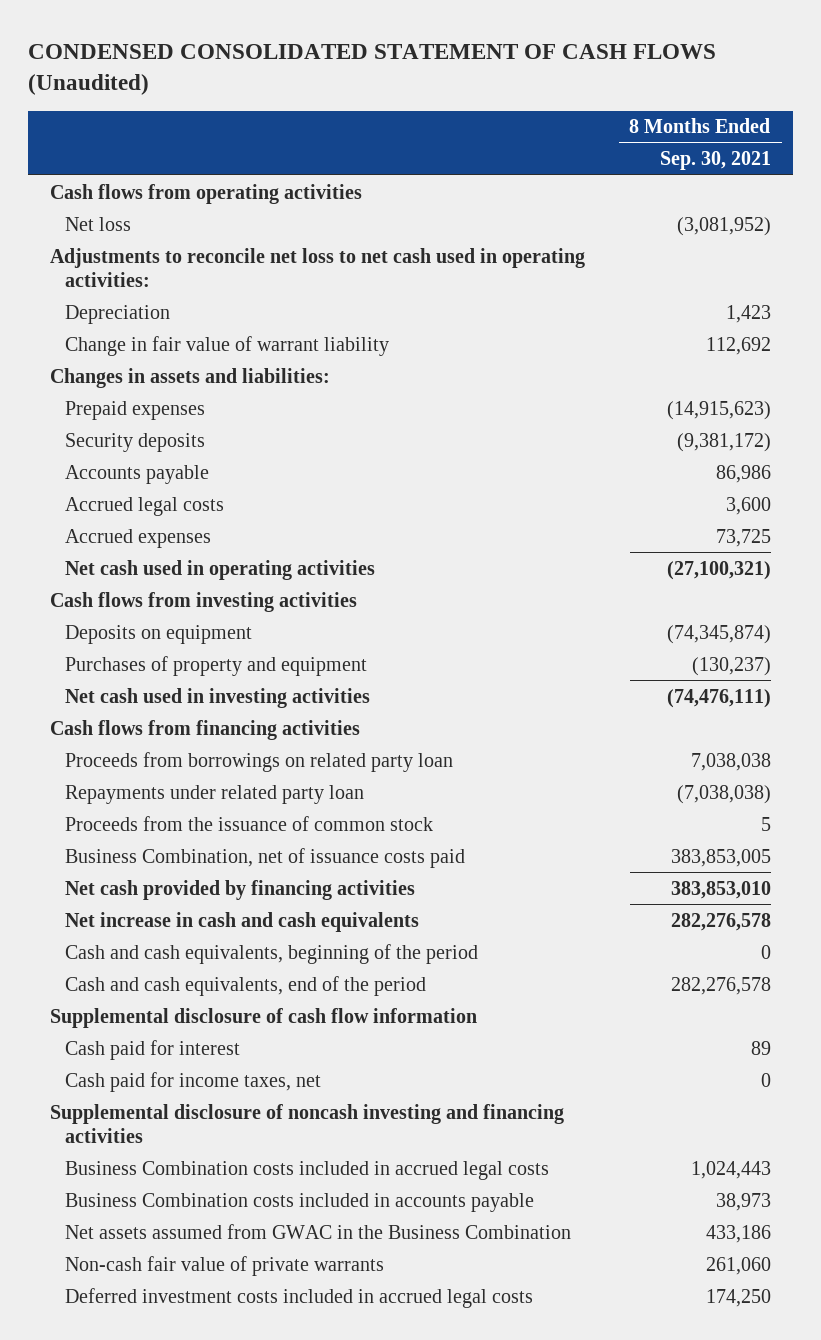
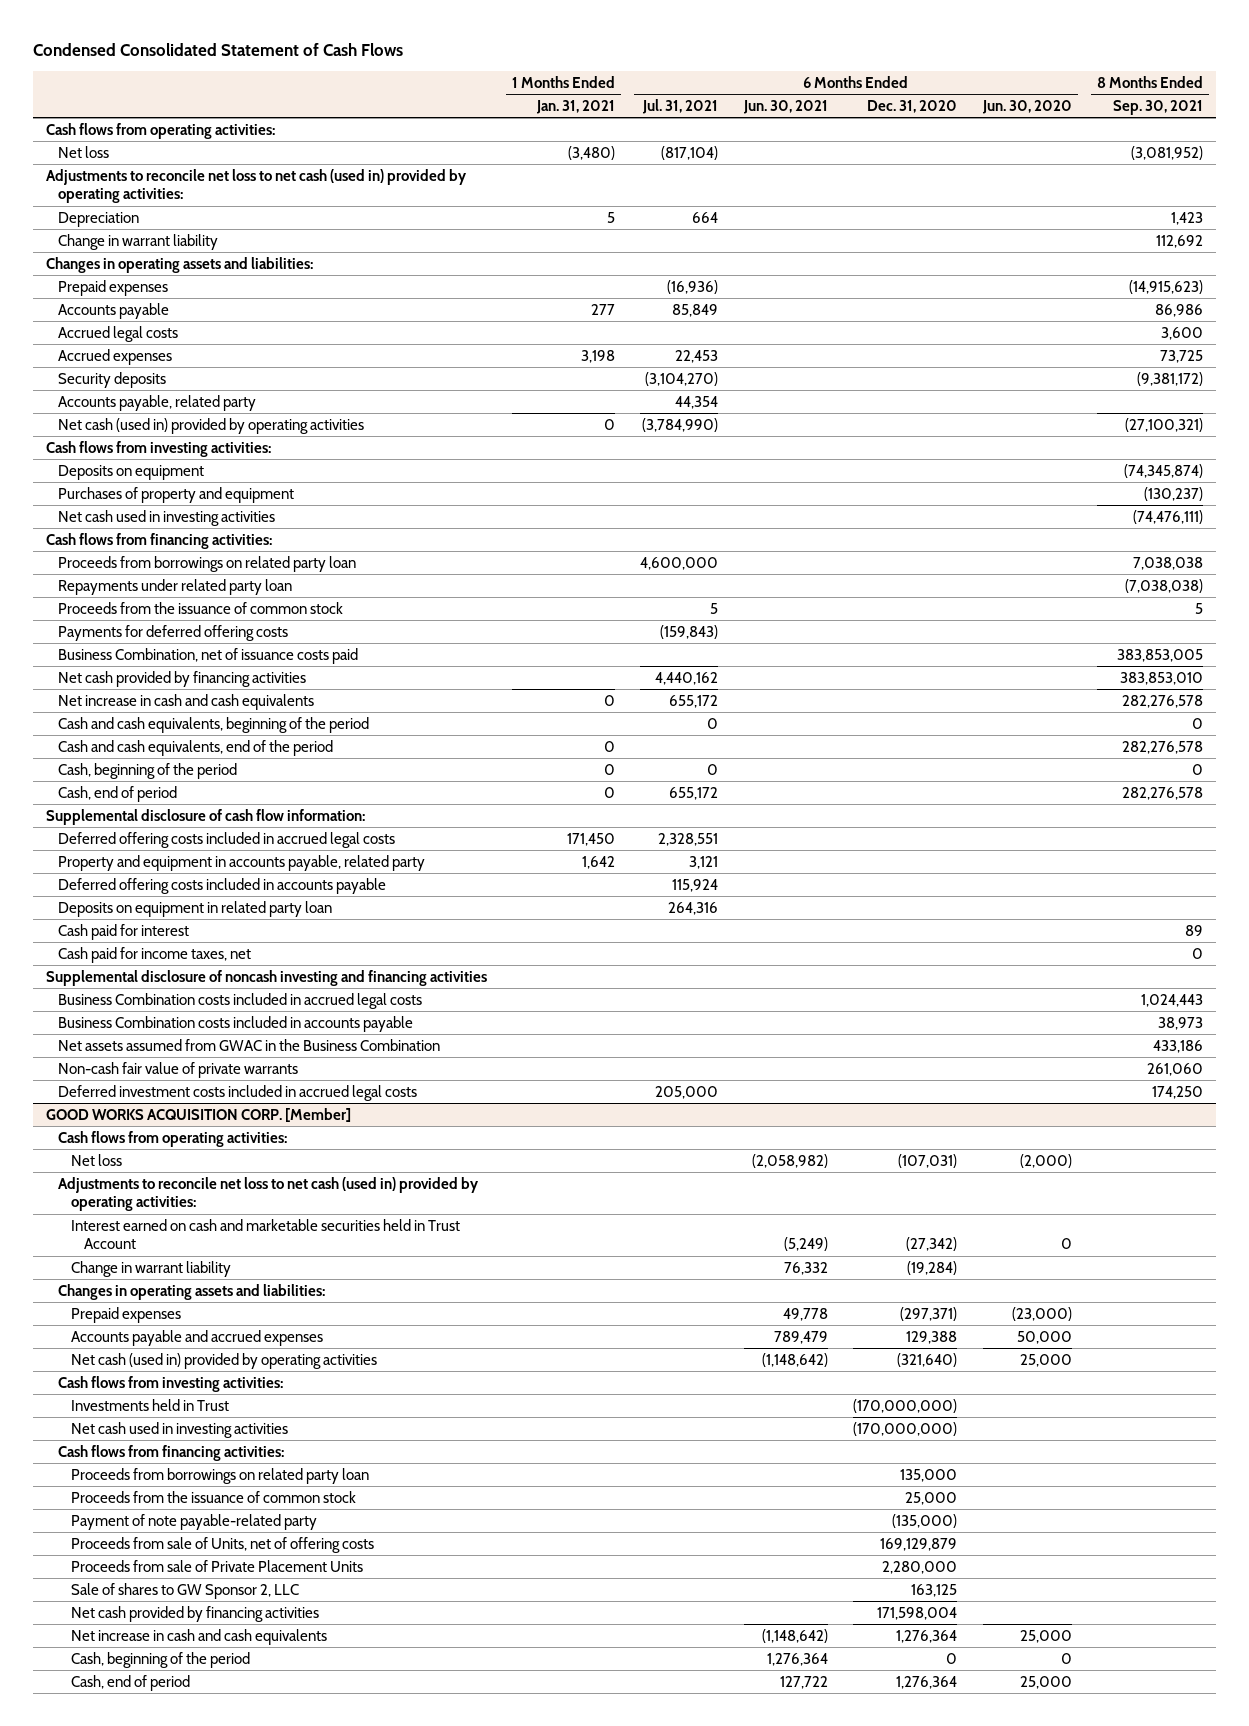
- CONDENSED CONSOLIDATED STATEMENT OF CASH FLOWS (Unaudited)
+ Condensed Consolidated Statement of Cash Flows
- | 8 Months Ended Sep. 30, 2021
+ | 1 Months Ended Jan. 31, 2021 | 6 Months Ended Jul. 31, 2021 | 6 Months Ended Jun. 30, 2021 | 6 Months Ended Dec. 31, 2020 | 6 Months Ended Jun. 30, 2020 | 8 Months Ended Sep. 30, 2021
- Cash flows from operating activities
+ Cash flows from operating activities:
- Adjustments to reconcile net loss to net cash used in operating activities:
+ Adjustments to reconcile net loss to net cash (used in) provided by operating activities:
- Change in fair value of warrant liability | 112,692
- Changes in assets and liabilities:
+ Change in warrant liability | | | | | | 112,692
+ Changes in operating assets and liabilities:
- Net cash used in operating activities | (27,100,321)
- Cash flows from investing activities
moved down: Security deposits | | (3,104,270) | | | | (9,381,172)
+ Accounts payable, related party | | 44,354 | | | |
+ Net cash (used in) provided by operating activities | 0 | (3,784,990) | | | | (27,100,321)
+ Cash flows from investing activities:
- Cash flows from financing activities
+ Cash flows from financing activities:
+ Payments for deferred offering costs | | (159,843) | | | |
- Supplemental disclosure of cash flow information
+ Cash, beginning of the period | 0 | 0 | | | | 0
+ Cash, end of period | 0 | 655,172 | | | | 282,276,578
+ Supplemental disclosure of cash flow information:
+ Deferred offering costs included in accrued legal costs | 171,450 | 2,328,551 | | | |
+ Property and equipment in accounts payable, related party | 1,642 | 3,121 | | | |
+ Deferred offering costs included in accounts payable | | 115,924 | | | |
+ Deposits on equipment in related party loan | | 264,316 | | | |
+ GOOD WORKS ACQUISITION CORP. [Member]
+ Cash flows from operating activities:
+ Net loss | | | (2,058,982) | (107,031) | (2,000) |
+ Adjustments to reconcile net loss to net cash (used in) provided by operating activities:
+ Interest earned on cash and marketable securities held in Trust Account | | | (5,249) | (27,342) | 0 |
+ Change in warrant liability | | | 76,332 | (19,284) | |
+ Changes in operating assets and liabilities:
+ Prepaid expenses | | | 49,778 | (297,371) | (23,000) |
+ Accounts payable and accrued expenses | | | 789,479 | 129,388 | 50,000 |
+ Net cash (used in) provided by operating activities | | | (1,148,642) | (321,640) | 25,000 |
+ Cash flows from investing activities:
+ Investments held in Trust | | | | (170,000,000) | |
+ Net cash used in investing activities | | | | (170,000,000) | |
+ Cash flows from financing activities:
+ Proceeds from borrowings on related party loan | | | | 135,000 | |
+ Proceeds from the issuance of common stock | | | | 25,000 | |
+ Payment of note payable-related party | | | | (135,000) | |
+ Proceeds from sale of Units, net of offering costs | | | | 169,129,879 | |
+ Proceeds from sale of Private Placement Units | | | | 2,280,000 | |
+ Sale of shares to GW Sponsor 2, LLC | | | | 163,125 | |
+ Net cash provided by financing activities | | | | 171,598,004 | |
+ Net increase in cash and cash equivalents | | | (1,148,642) | 1,276,364 | 25,000 |
+ Cash, beginning of the period | | | 1,276,364 | 0 | 0 |
+ Cash, end of period | | | 127,722 | 1,276,364 | 25,000 |

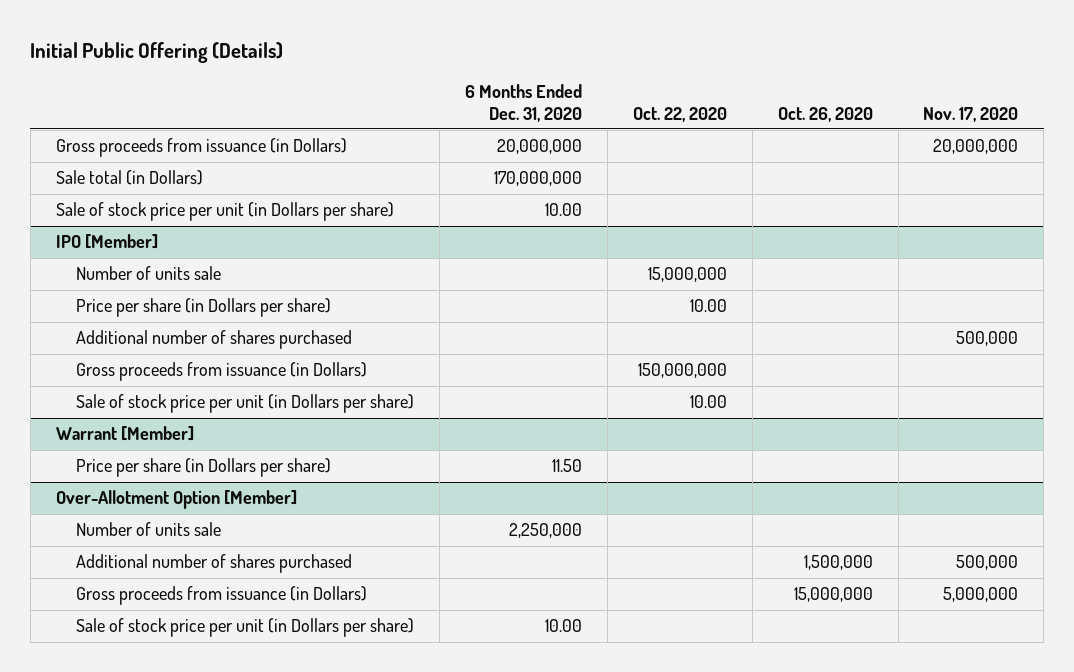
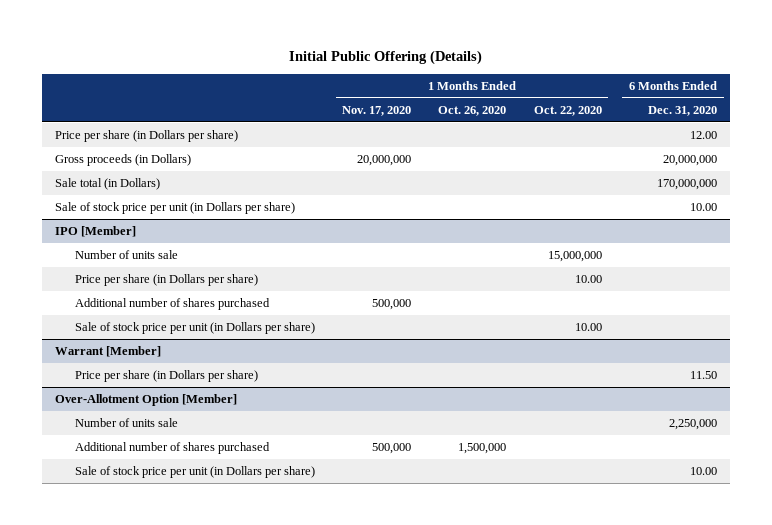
- | 6 Months Ended Dec. 31, 2020 | Oct. 22, 2020 | Oct. 26, 2020 | Nov. 17, 2020
+ | 1 Months Ended Nov. 17, 2020 | 1 Months Ended Oct. 26, 2020 | 1 Months Ended Oct. 22, 2020 | 6 Months Ended Dec. 31, 2020
- Gross proceeds from issuance (in Dollars) | 20,000,000 | | | 20,000,000
+ Price per share (in Dollars per share) | | | | 12.00
+ Gross proceeds (in Dollars) | 20,000,000 | | | 20,000,000
@ IPO [Member]
- Gross proceeds from issuance (in Dollars) | | 150,000,000 | |
@ Over-Allotment Option [Member]
- Gross proceeds from issuance (in Dollars) | | | 15,000,000 | 5,000,000

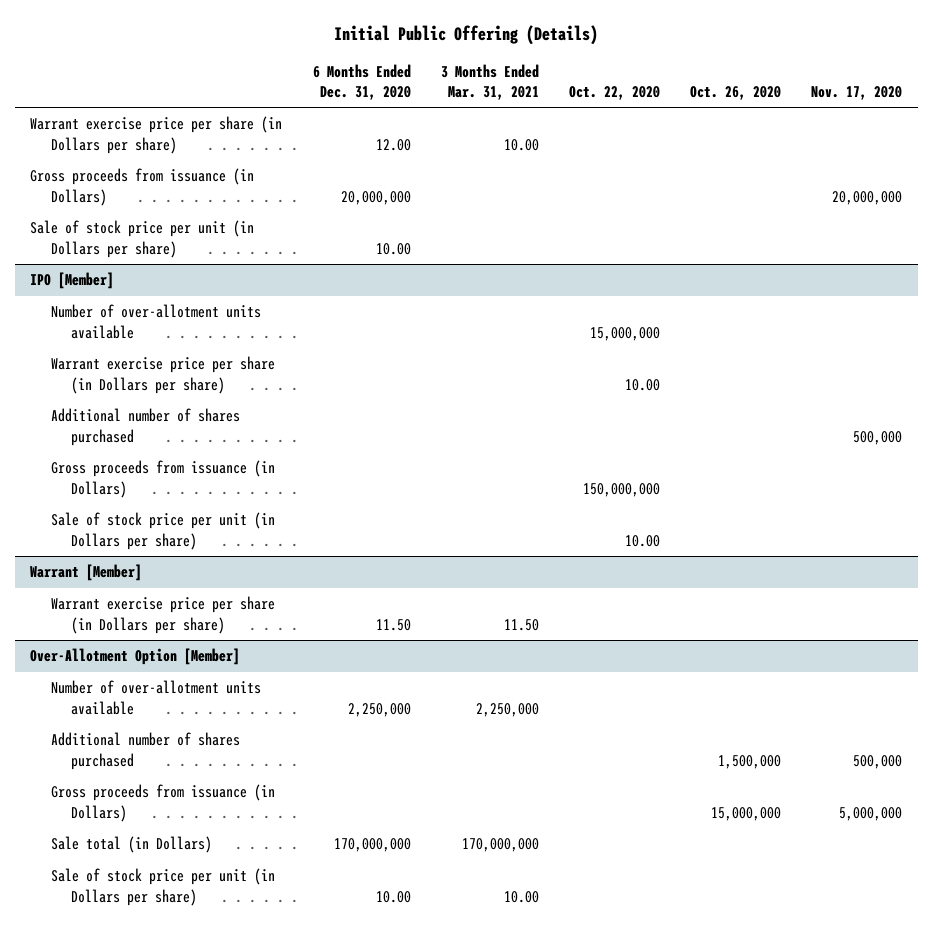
- | 1 Months Ended Nov. 17, 2020 | 1 Months Ended Oct. 26, 2020 | 1 Months Ended Oct. 22, 2020 | 6 Months Ended Dec. 31, 2020
+ | 6 Months Ended Dec. 31, 2020 | 3 Months Ended Mar. 31, 2021 | Oct. 22, 2020 | Oct. 26, 2020 | Nov. 17, 2020
- Price per share (in Dollars per share) | | | | 12.00
- Gross proceeds (in Dollars) | 20,000,000 | | | 20,000,000
- Sale total (in Dollars) | | | | 170,000,000
+ Warrant exercise price per share (in Dollars per share) | 12.00 | 10.00 | | |
+ Gross proceeds from issuance (in Dollars) | 20,000,000 | | | | 20,000,000
@ IPO [Member]
- Number of units sale | | | 15,000,000 |
- Price per share (in Dollars per share) | | | 10.00 |
+ Number of over-allotment units available | | | 15,000,000 | |
+ Warrant exercise price per share (in Dollars per share) | | | 10.00 | |
+ Gross proceeds from issuance (in Dollars) | | | 150,000,000 | |
@ Warrant [Member]
- Price per share (in Dollars per share) | | | | 11.50
+ Warrant exercise price per share (in Dollars per share) | 11.50 | 11.50 | | |
@ Over-Allotment Option [Member]
- Number of units sale | | | | 2,250,000
+ Number of over-allotment units available | 2,250,000 | 2,250,000 | | |
+ Gross proceeds from issuance (in Dollars) | | | | 15,000,000 | 5,000,000
+ Sale total (in Dollars) | 170,000,000 | 170,000,000 | | |

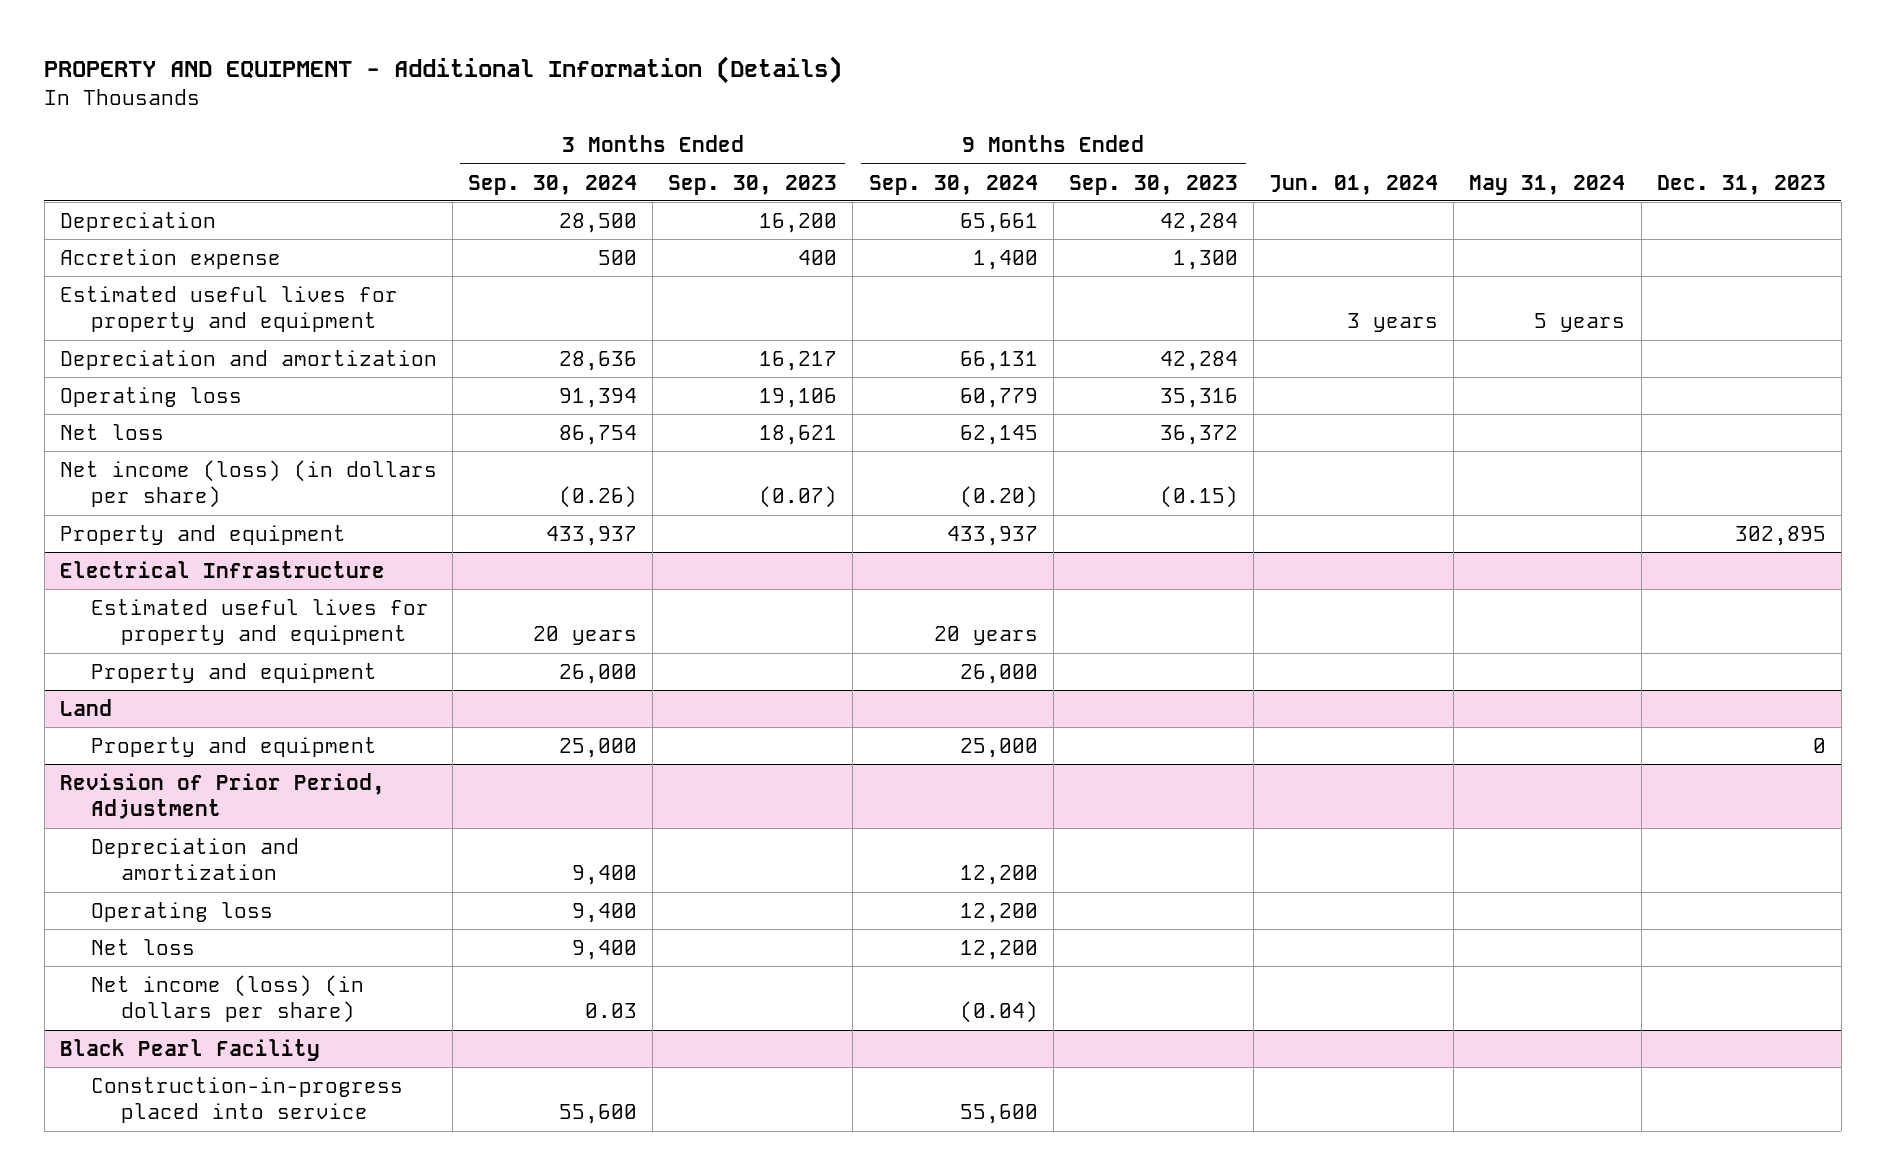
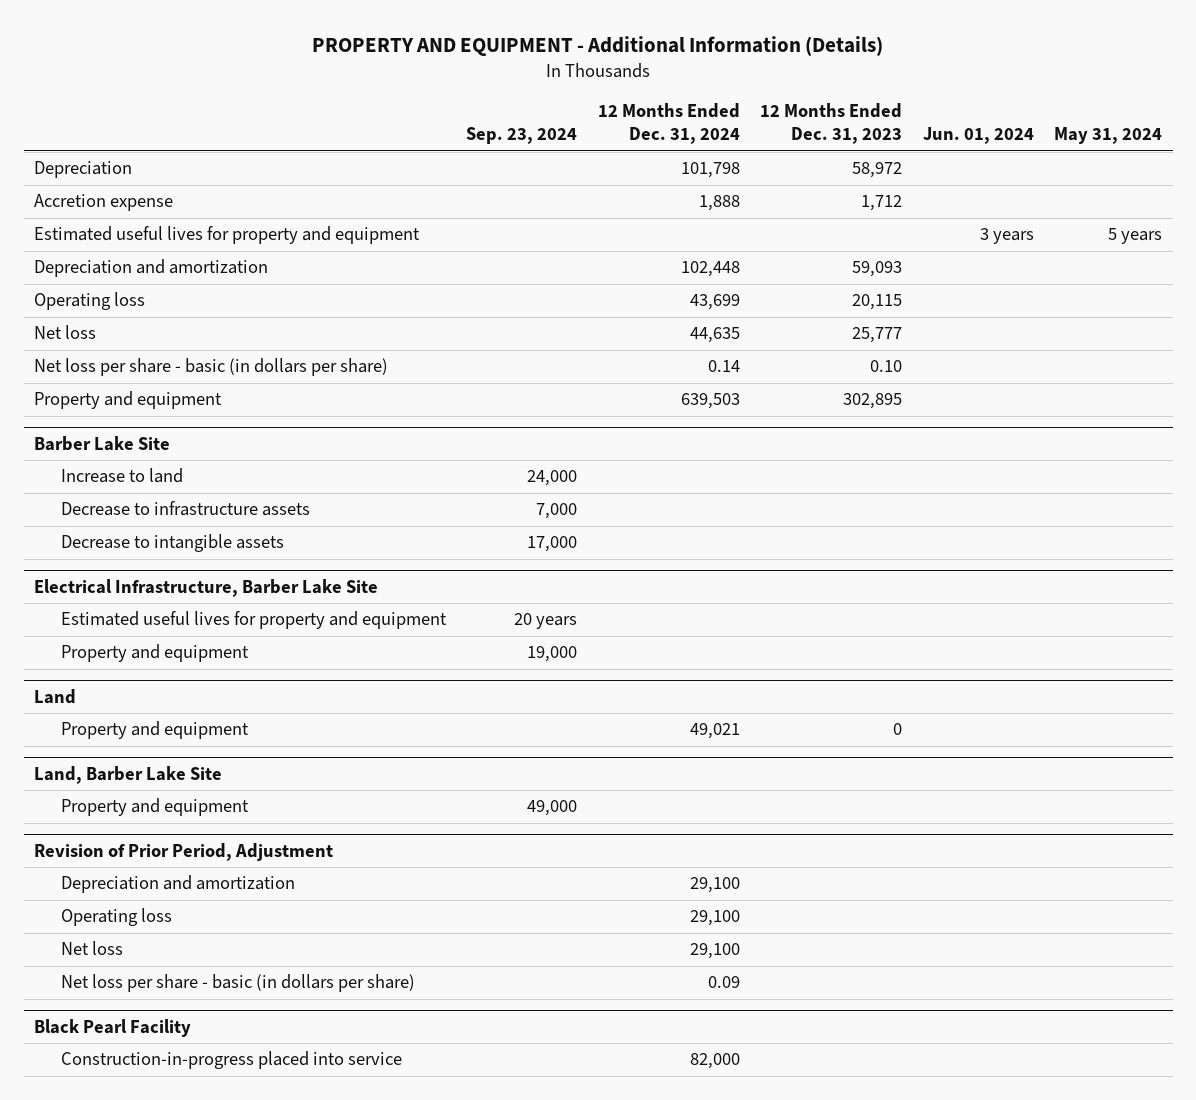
- | 3 Months Ended Sep. 30, 2024 | 3 Months Ended Sep. 30, 2023 | 9 Months Ended Sep. 30, 2024 | 9 Months Ended Sep. 30, 2023 | Jun. 01, 2024 | May 31, 2024 | Dec. 31, 2023
+ | Sep. 23, 2024 | 12 Months Ended Dec. 31, 2024 | 12 Months Ended Dec. 31, 2023 | Jun. 01, 2024 | May 31, 2024
- Net income (loss) (in dollars per share) | (0.26) | (0.07) | (0.20) | (0.15) | | |
+ Net loss per share - basic (in dollars per share) | | 0.14 | 0.10 | |
- Electrical Infrastructure
+ Barber Lake Site
+ Increase to land | 24,000 | | | |
+ Decrease to infrastructure assets | 7,000 | | | |
+ Decrease to intangible assets | 17,000 | | | |
+ Electrical Infrastructure, Barber Lake Site
+ Land, Barber Lake Site
+ Property and equipment | 49,000 | | | |
@ Revision of Prior Period, Adjustment
- Net income (loss) (in dollars per share) | 0.03 | | (0.04) | | | |
+ Net loss per share - basic (in dollars per share) | | 0.09 | | |

